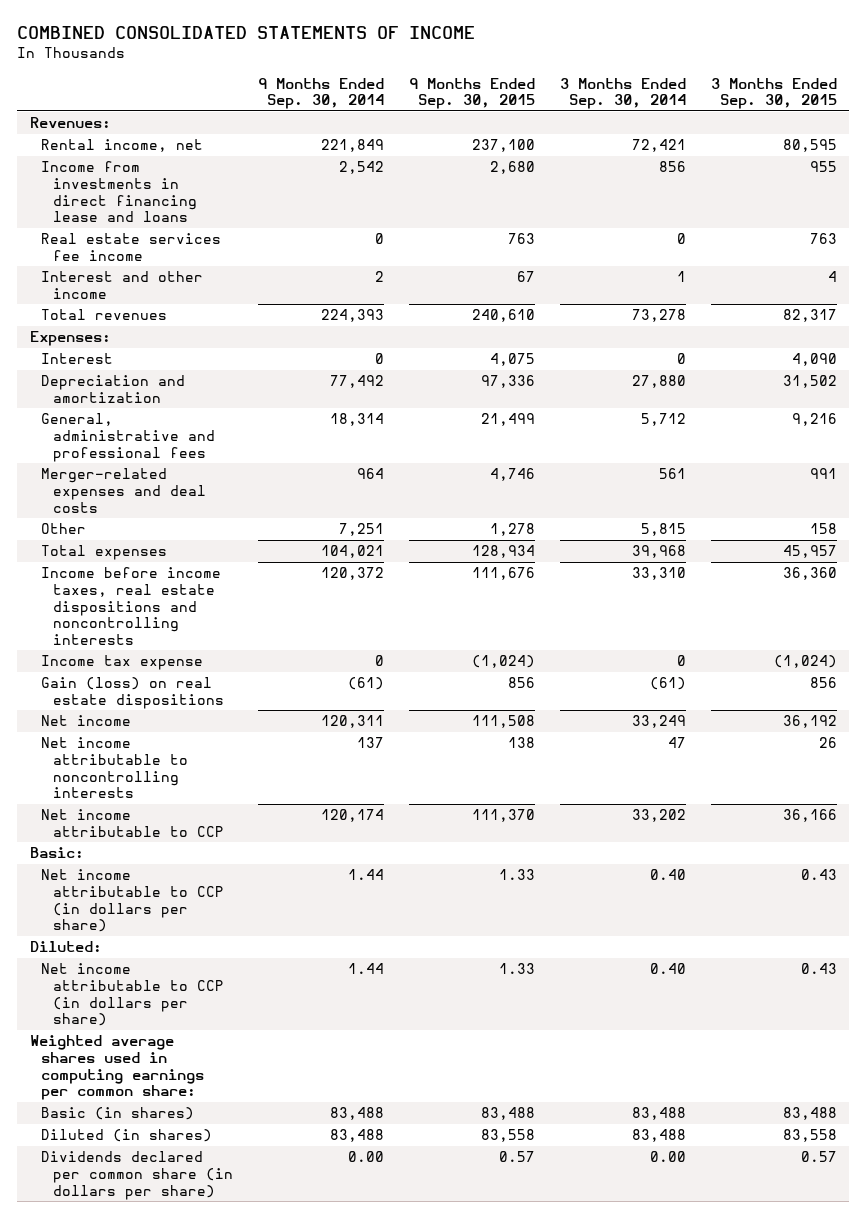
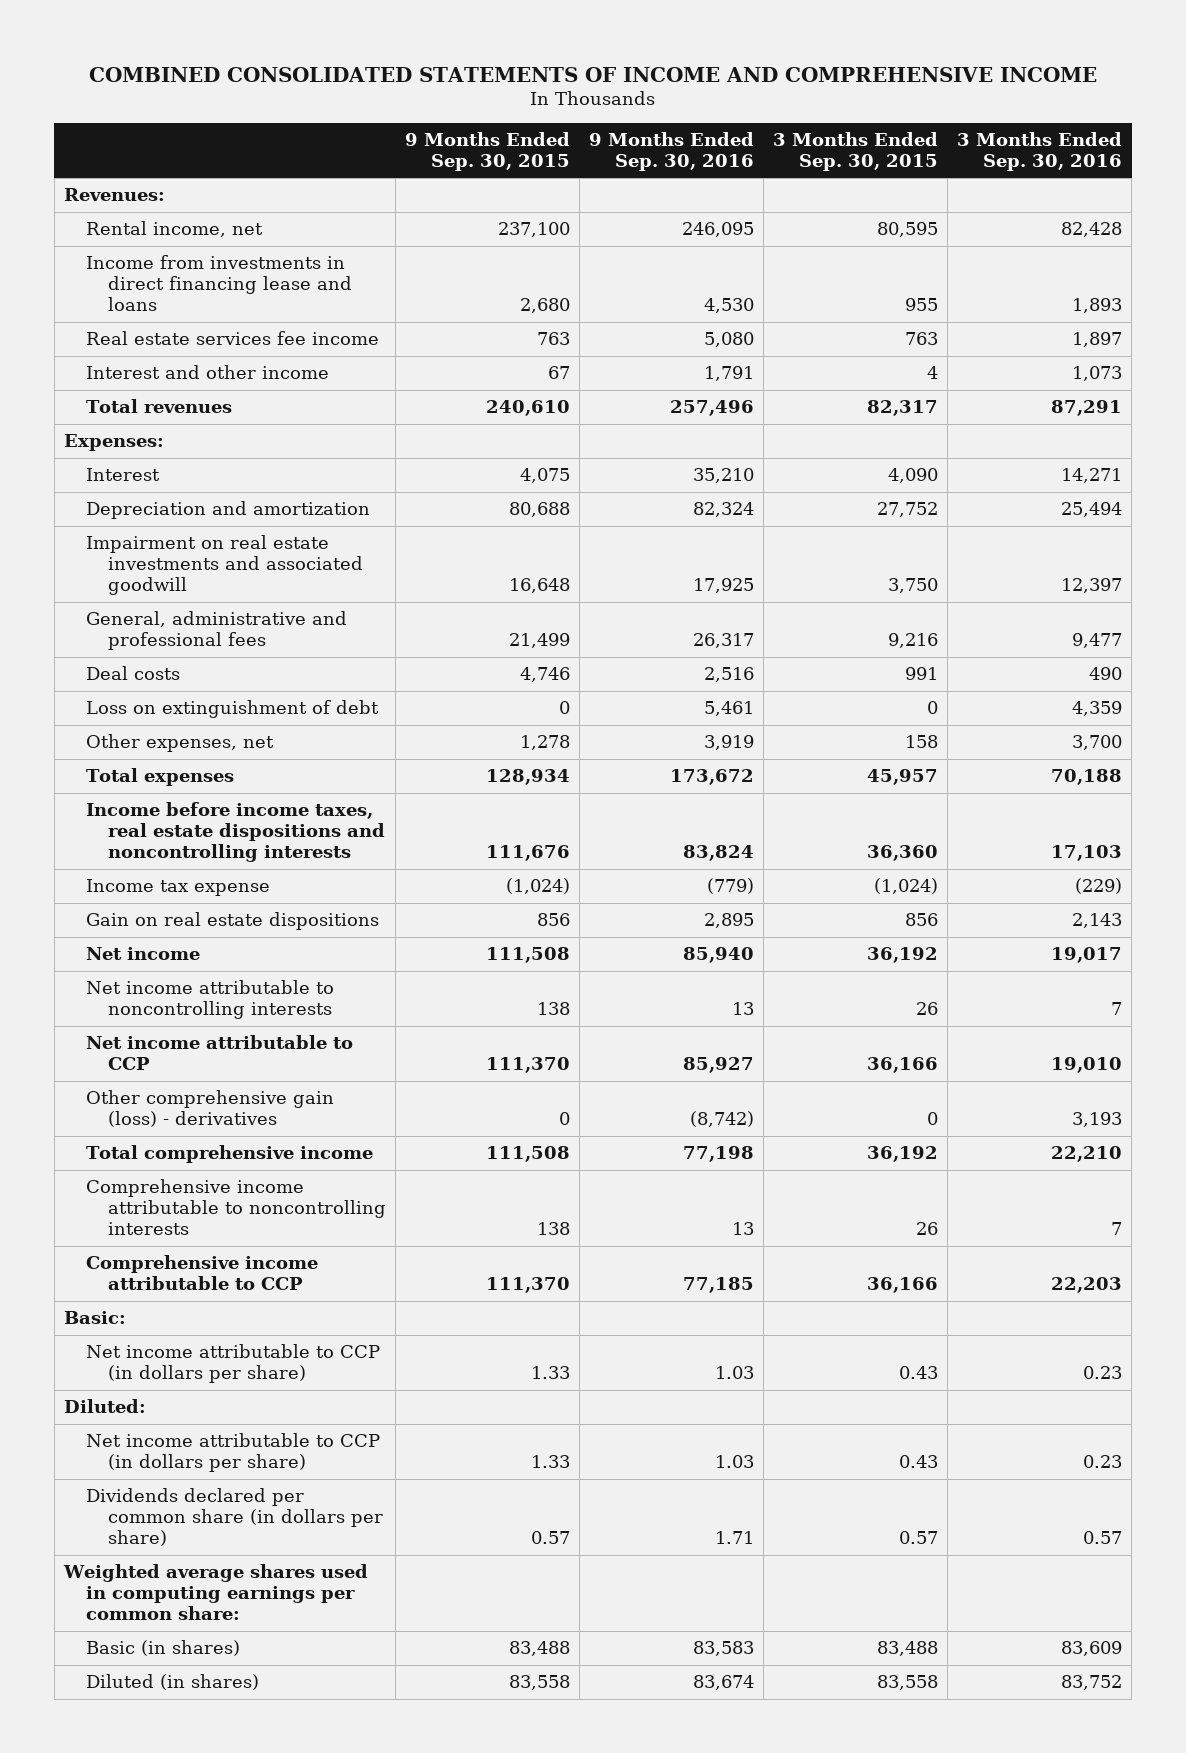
- COMBINED CONSOLIDATED STATEMENTS OF INCOME
+ COMBINED CONSOLIDATED STATEMENTS OF INCOME AND COMPREHENSIVE INCOME
- | 9 Months Ended Sep. 30, 2014 | 9 Months Ended Sep. 30, 2015 | 3 Months Ended Sep. 30, 2014 | 3 Months Ended Sep. 30, 2015
+ | 9 Months Ended Sep. 30, 2015 | 9 Months Ended Sep. 30, 2016 | 3 Months Ended Sep. 30, 2015 | 3 Months Ended Sep. 30, 2016
- Depreciation and amortization | 77,492 | 97,336 | 27,880 | 31,502
+ Depreciation and amortization | 80,688 | 82,324 | 27,752 | 25,494
+ Impairment on real estate investments and associated goodwill | 16,648 | 17,925 | 3,750 | 12,397
- Merger-related expenses and deal costs | 964 | 4,746 | 561 | 991
- Other | 7,251 | 1,278 | 5,815 | 158
+ Deal costs | 4,746 | 2,516 | 991 | 490
+ Loss on extinguishment of debt | 0 | 5,461 | 0 | 4,359
+ Other expenses, net | 1,278 | 3,919 | 158 | 3,700
- Gain (loss) on real estate dispositions | (61) | 856 | (61) | 856
+ Gain on real estate dispositions | 856 | 2,895 | 856 | 2,143
+ Other comprehensive gain (loss) - derivatives | 0 | (8,742) | 0 | 3,193
+ Total comprehensive income | 111,508 | 77,198 | 36,192 | 22,210
+ Comprehensive income attributable to noncontrolling interests | 138 | 13 | 26 | 7
+ Comprehensive income attributable to CCP | 111,370 | 77,185 | 36,166 | 22,203
moved up: Dividends declared per common share (in dollars per share) | 0.57 | 1.71 | 0.57 | 0.57

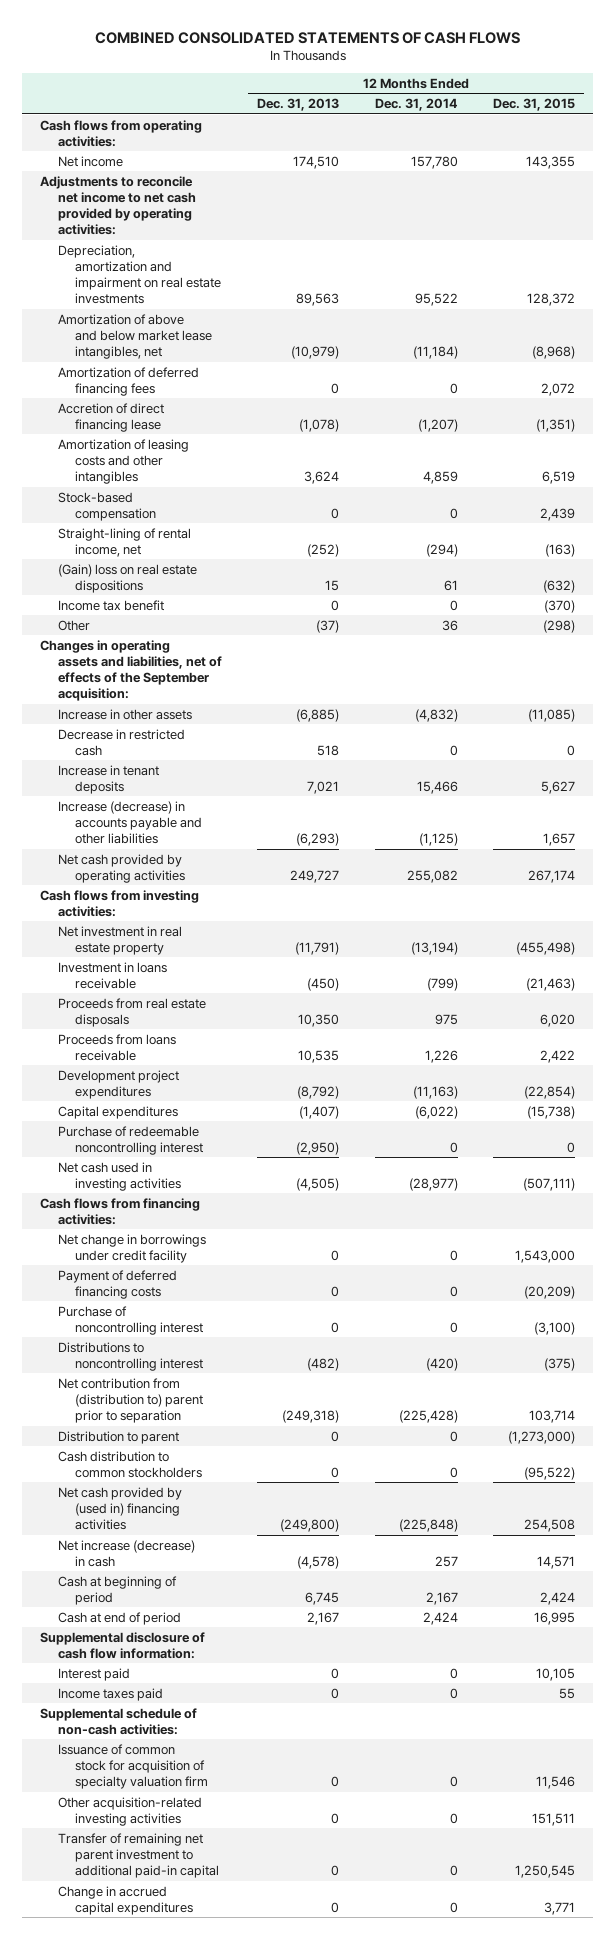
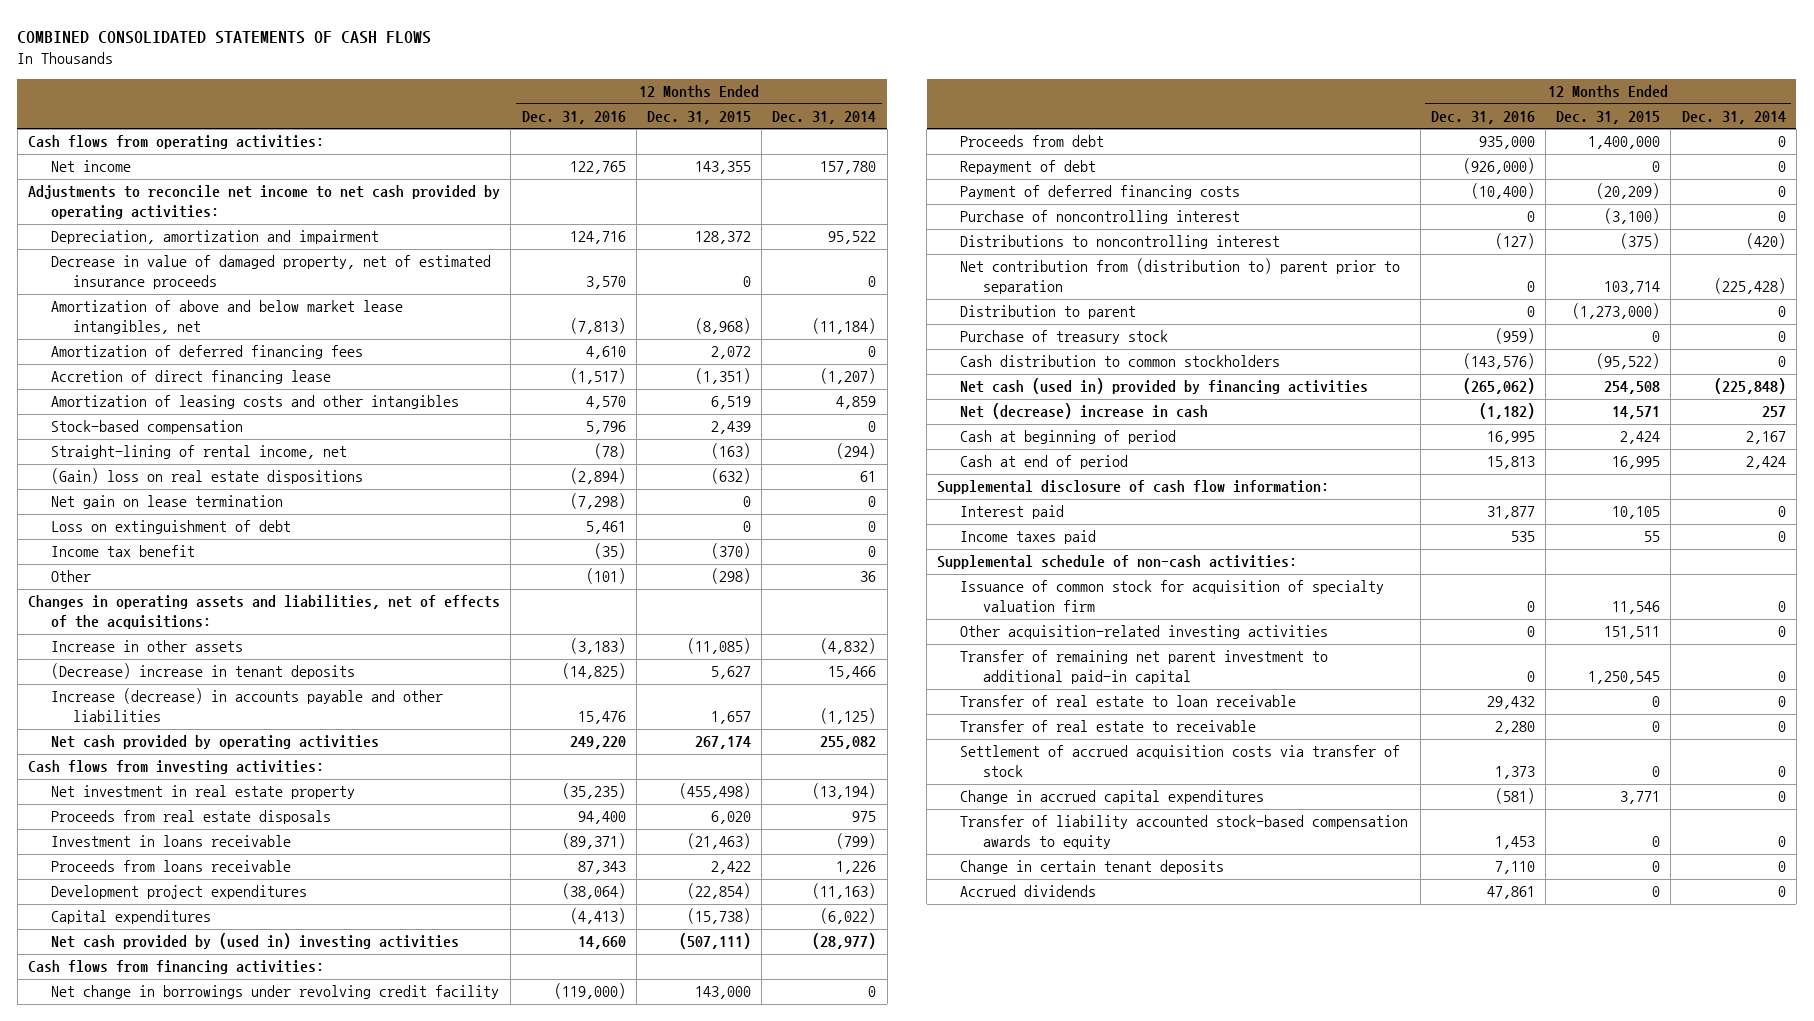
- | 12 Months Ended Dec. 31, 2013 | 12 Months Ended Dec. 31, 2014 | 12 Months Ended Dec. 31, 2015
+ | 12 Months Ended Dec. 31, 2016 | 12 Months Ended Dec. 31, 2015 | 12 Months Ended Dec. 31, 2014
- Depreciation, amortization and impairment on real estate investments | 89,563 | 95,522 | 128,372
+ Depreciation, amortization and impairment | 124,716 | 128,372 | 95,522
+ Decrease in value of damaged property, net of estimated insurance proceeds | 3,570 | 0 | 0
+ Net gain on lease termination | (7,298) | 0 | 0
+ Loss on extinguishment of debt | 5,461 | 0 | 0
- Changes in operating assets and liabilities, net of effects of the September acquisition:
+ Changes in operating assets and liabilities, net of effects of the acquisitions:
- Decrease in restricted cash | 518 | 0 | 0
- Increase in tenant deposits | 7,021 | 15,466 | 5,627
+ (Decrease) increase in tenant deposits | (14,825) | 5,627 | 15,466
moved down: Investment in loans receivable | (89,371) | (21,463) | (799)
- Purchase of redeemable noncontrolling interest | (2,950) | 0 | 0
- Net cash used in investing activities | (4,505) | (28,977) | (507,111)
+ Net cash provided by (used in) investing activities | 14,660 | (507,111) | (28,977)
- Net change in borrowings under credit facility | 0 | 0 | 1,543,000
+ Net change in borrowings under revolving credit facility | (119,000) | 143,000 | 0
+ Proceeds from debt | 935,000 | 1,400,000 | 0
+ Repayment of debt | (926,000) | 0 | 0
+ Purchase of treasury stock | (959) | 0 | 0
- Net cash provided by (used in) financing activities | (249,800) | (225,848) | 254,508
- Net increase (decrease) in cash | (4,578) | 257 | 14,571
+ Net cash (used in) provided by financing activities | (265,062) | 254,508 | (225,848)
+ Net (decrease) increase in cash | (1,182) | 14,571 | 257
+ Transfer of real estate to loan receivable | 29,432 | 0 | 0
+ Transfer of real estate to receivable | 2,280 | 0 | 0
+ Settlement of accrued acquisition costs via transfer of stock | 1,373 | 0 | 0
+ Transfer of liability accounted stock-based compensation awards to equity | 1,453 | 0 | 0
+ Change in certain tenant deposits | 7,110 | 0 | 0
+ Accrued dividends | 47,861 | 0 | 0

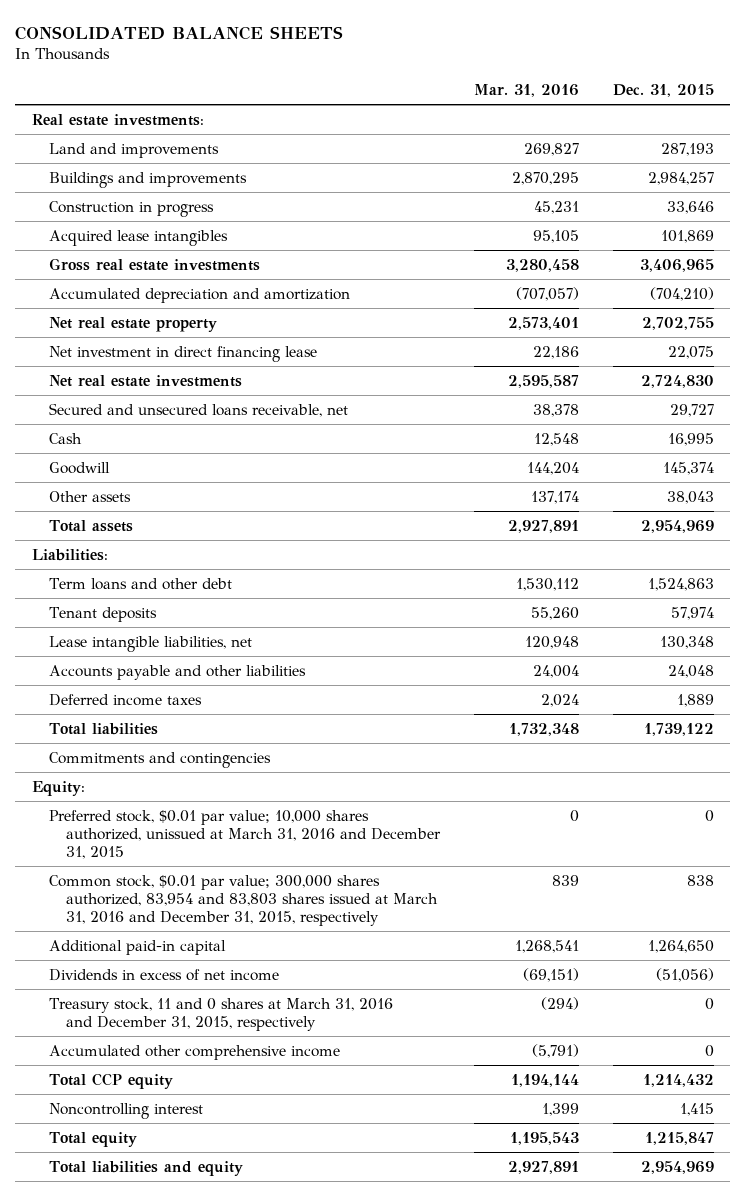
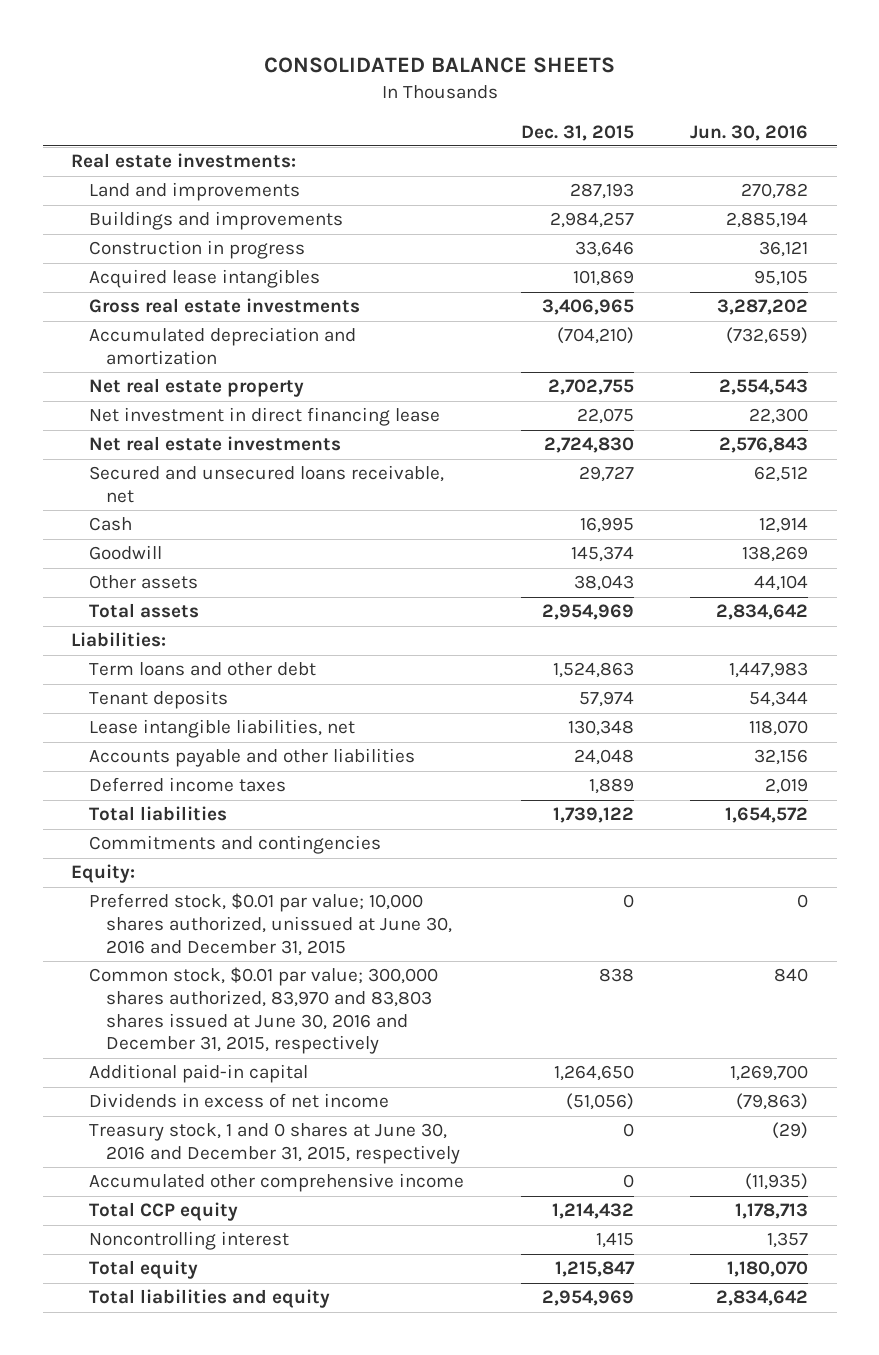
- | Mar. 31, 2016 | Dec. 31, 2015
+ | Dec. 31, 2015 | Jun. 30, 2016
- Preferred stock, $0.01 par value; 10,000 shares authorized, unissued at March 31, 2016 and December 31, 2015 | 0 | 0
- Common stock, $0.01 par value; 300,000 shares authorized, 83,954 and 83,803 shares issued at March 31, 2016 and December 31, 2015, respectively | 839 | 838
+ Preferred stock, $0.01 par value; 10,000 shares authorized, unissued at June 30, 2016 and December 31, 2015 | 0 | 0
+ Common stock, $0.01 par value; 300,000 shares authorized, 83,970 and 83,803 shares issued at June 30, 2016 and December 31, 2015, respectively | 838 | 840
- Treasury stock, 11 and 0 shares at March 31, 2016 and December 31, 2015, respectively | (294) | 0
+ Treasury stock, 1 and 0 shares at June 30, 2016 and December 31, 2015, respectively | 0 | (29)

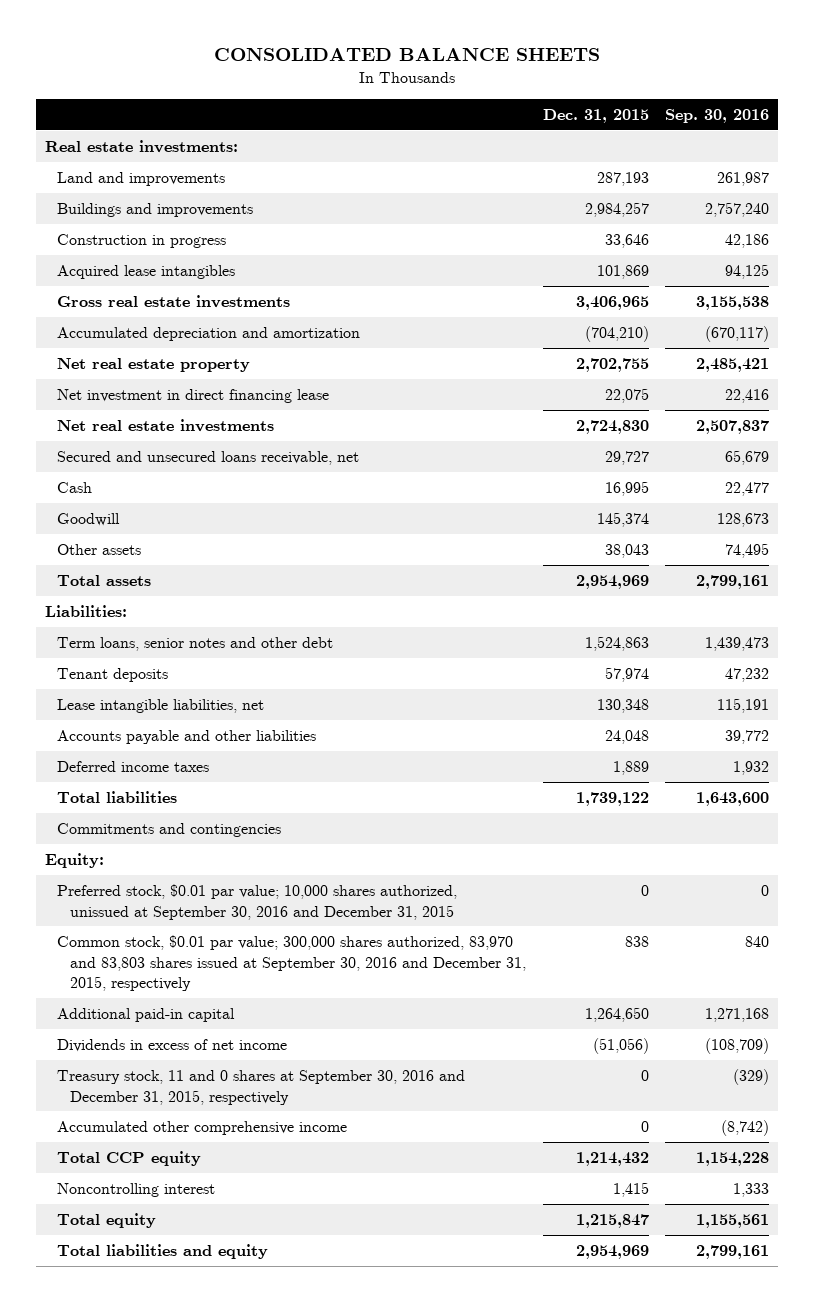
- | Dec. 31, 2015 | Jun. 30, 2016
+ | Dec. 31, 2015 | Sep. 30, 2016
- Term loans and other debt | 1,524,863 | 1,447,983
+ Term loans, senior notes and other debt | 1,524,863 | 1,439,473
- Preferred stock, $0.01 par value; 10,000 shares authorized, unissued at June 30, 2016 and December 31, 2015 | 0 | 0
- Common stock, $0.01 par value; 300,000 shares authorized, 83,970 and 83,803 shares issued at June 30, 2016 and December 31, 2015, respectively | 838 | 840
+ Preferred stock, $0.01 par value; 10,000 shares authorized, unissued at September 30, 2016 and December 31, 2015 | 0 | 0
+ Common stock, $0.01 par value; 300,000 shares authorized, 83,970 and 83,803 shares issued at September 30, 2016 and December 31, 2015, respectively | 838 | 840
- Treasury stock, 1 and 0 shares at June 30, 2016 and December 31, 2015, respectively | 0 | (29)
+ Treasury stock, 11 and 0 shares at September 30, 2016 and December 31, 2015, respectively | 0 | (329)

